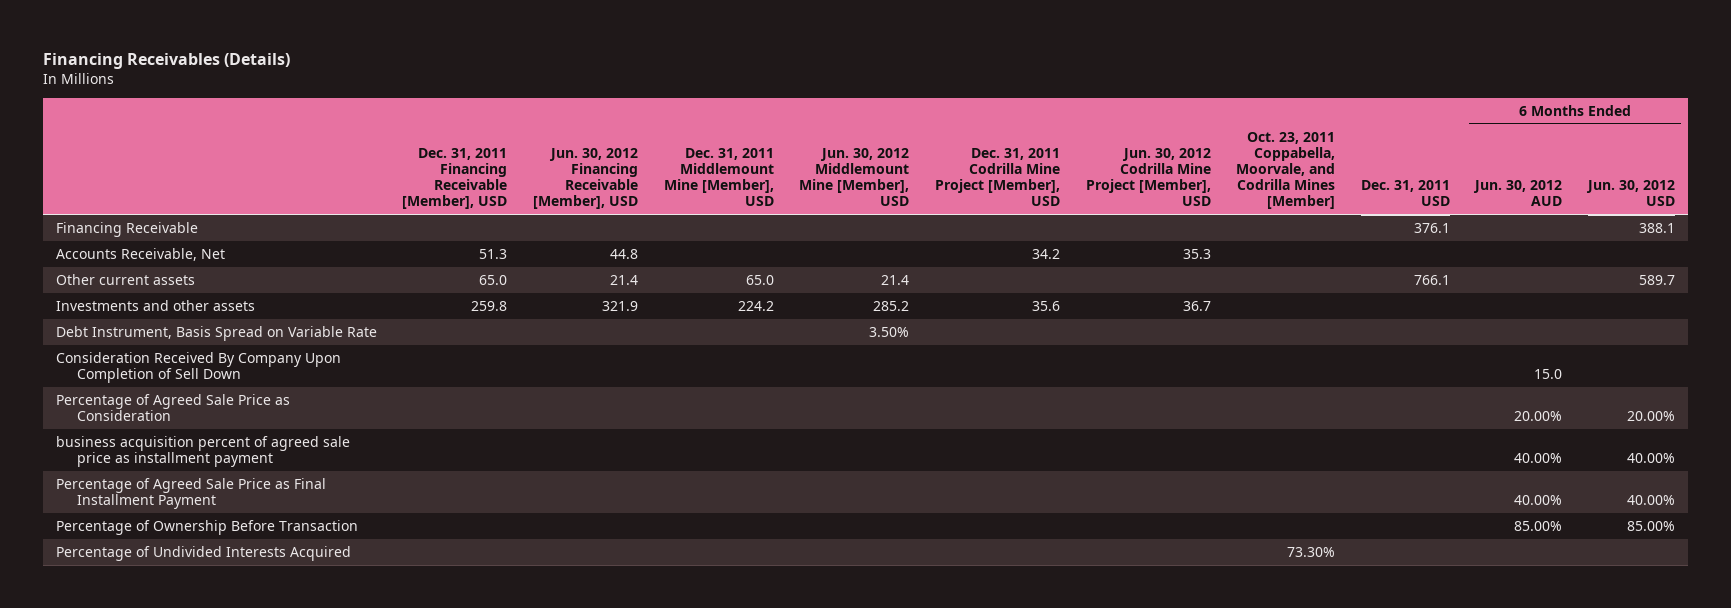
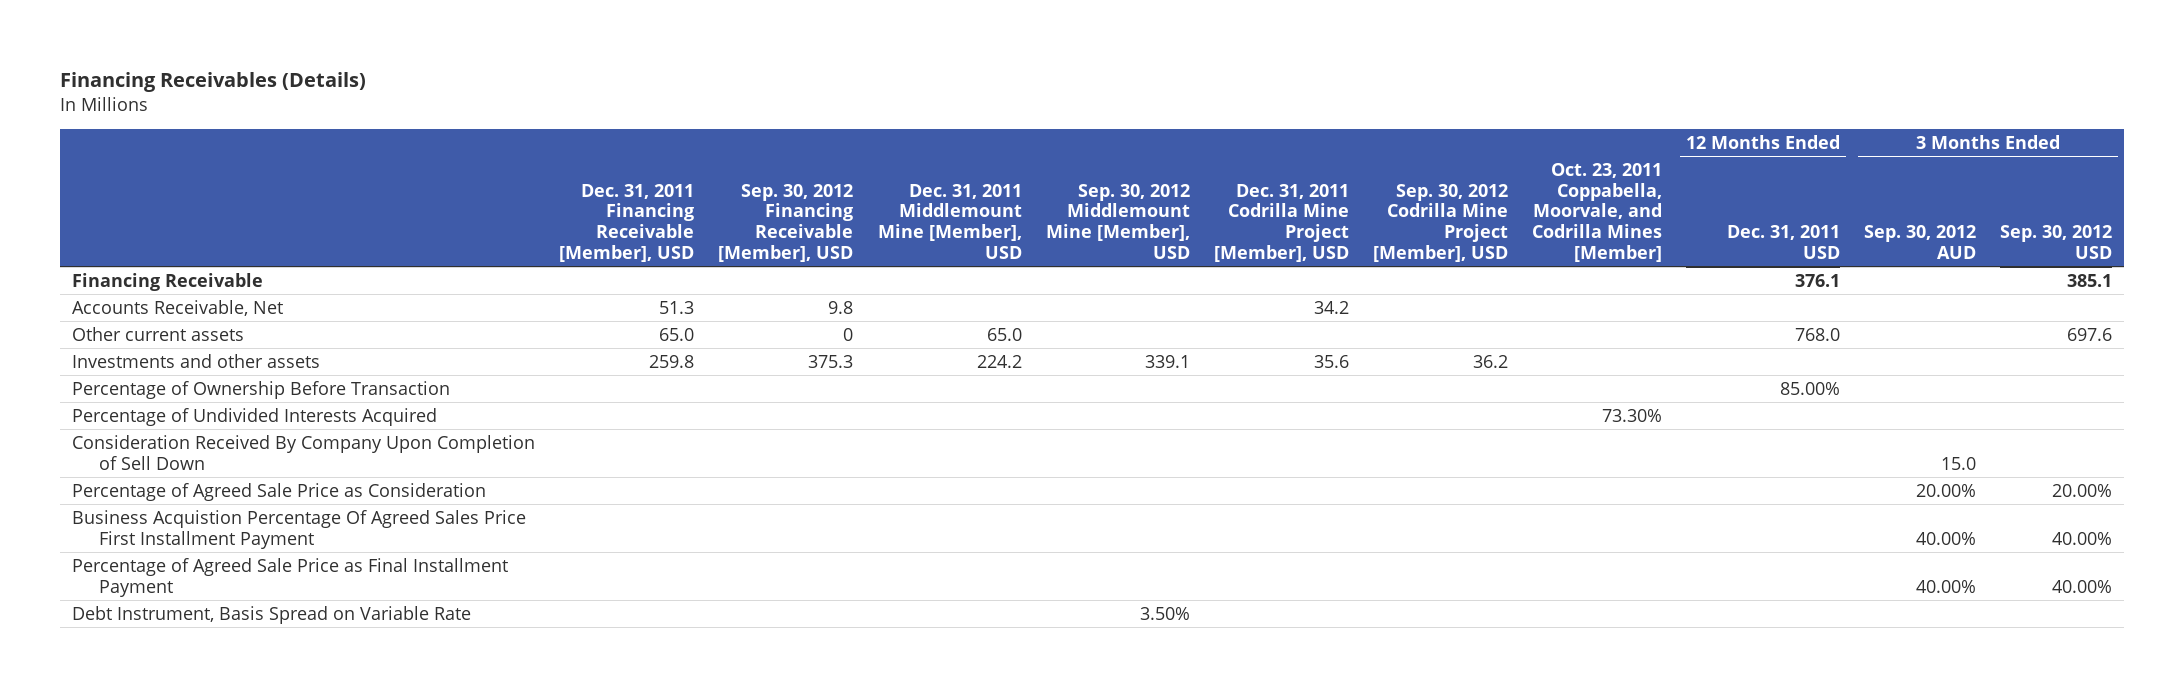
- | Dec. 31, 2011 Financing Receivable [Member], USD | Jun. 30, 2012 Financing Receivable [Member], USD | Dec. 31, 2011 Middlemount Mine [Member], USD | Jun. 30, 2012 Middlemount Mine [Member], USD | Dec. 31, 2011 Codrilla Mine Project [Member], USD | Jun. 30, 2012 Codrilla Mine Project [Member], USD | Oct. 23, 2011 Coppabella, Moorvale, and Codrilla Mines [Member] | Dec. 31, 2011 USD | 6 Months Ended Jun. 30, 2012 AUD | 6 Months Ended Jun. 30, 2012 USD
+ | Dec. 31, 2011 Financing Receivable [Member], USD | Sep. 30, 2012 Financing Receivable [Member], USD | Dec. 31, 2011 Middlemount Mine [Member], USD | Sep. 30, 2012 Middlemount Mine [Member], USD | Dec. 31, 2011 Codrilla Mine Project [Member], USD | Sep. 30, 2012 Codrilla Mine Project [Member], USD | Oct. 23, 2011 Coppabella, Moorvale, and Codrilla Mines [Member] | 12 Months Ended Dec. 31, 2011 USD | 3 Months Ended Sep. 30, 2012 AUD | 3 Months Ended Sep. 30, 2012 USD
moved up: Percentage of Ownership Before Transaction | | | | | | | | 85.00% | |
moved up: Percentage of Undivided Interests Acquired | | | | | | | 73.30% | | |
- business acquisition percent of agreed sale price as installment payment | | | | | | | | | 40.00% | 40.00%
+ Business Acquistion Percentage Of Agreed Sales Price First Installment Payment | | | | | | | | | 40.00% | 40.00%
moved down: Debt Instrument, Basis Spread on Variable Rate | | | | 3.50% | | | | | |

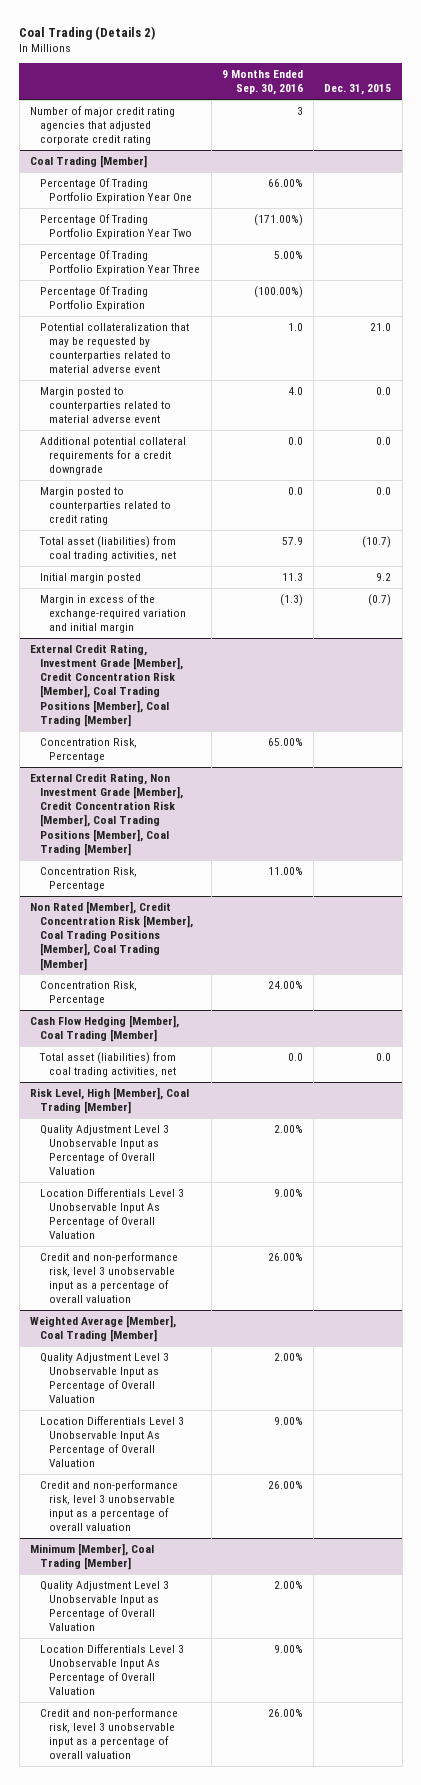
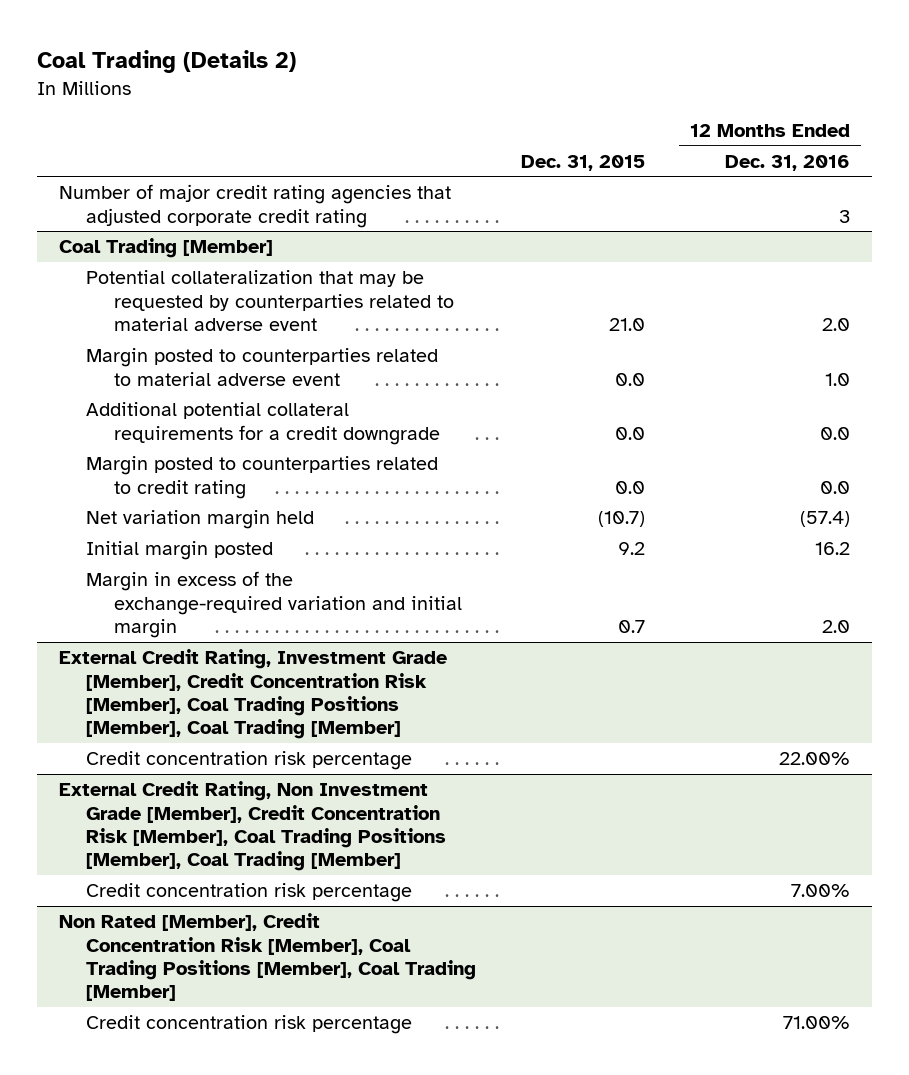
- | 9 Months Ended Sep. 30, 2016 | Dec. 31, 2015
+ | Dec. 31, 2015 | 12 Months Ended Dec. 31, 2016
@ Coal Trading [Member]
- Percentage Of Trading Portfolio Expiration Year One | 66.00% |
- Percentage Of Trading Portfolio Expiration Year Two | (171.00%) |
- Percentage Of Trading Portfolio Expiration Year Three | 5.00% |
- Percentage Of Trading Portfolio Expiration | (100.00%) |
- Total asset (liabilities) from coal trading activities, net | 57.9 | (10.7)
+ Net variation margin held | (10.7) | (57.4)
- Margin in excess of the exchange-required variation and initial margin | (1.3) | (0.7)
+ Margin in excess of the exchange-required variation and initial margin | 0.7 | 2.0
@ External Credit Rating, Investment Grade [Member], Credit Concentration Risk [Member], Coal Trading Positions [Member], Coal Trading [Member]
- Concentration Risk, Percentage | 65.00% |
+ Credit concentration risk percentage | | 22.00%
@ External Credit Rating, Non Investment Grade [Member], Credit Concentration Risk [Member], Coal Trading Positions [Member], Coal Trading [Member]
- Concentration Risk, Percentage | 11.00% |
+ Credit concentration risk percentage | | 7.00%
@ Non Rated [Member], Credit Concentration Risk [Member], Coal Trading Positions [Member], Coal Trading [Member]
- Concentration Risk, Percentage | 24.00% |
- Cash Flow Hedging [Member], Coal Trading [Member]
- Total asset (liabilities) from coal trading activities, net | 0.0 | 0.0
- Risk Level, High [Member], Coal Trading [Member]
- Quality Adjustment Level 3 Unobservable Input as Percentage of Overall Valuation | 2.00% |
- Location Differentials Level 3 Unobservable Input As Percentage of Overall Valuation | 9.00% |
- Credit and non-performance risk, level 3 unobservable input as a percentage of overall valuation | 26.00% |
- Weighted Average [Member], Coal Trading [Member]
- Quality Adjustment Level 3 Unobservable Input as Percentage of Overall Valuation | 2.00% |
- Location Differentials Level 3 Unobservable Input As Percentage of Overall Valuation | 9.00% |
- Credit and non-performance risk, level 3 unobservable input as a percentage of overall valuation | 26.00% |
- Minimum [Member], Coal Trading [Member]
- Quality Adjustment Level 3 Unobservable Input as Percentage of Overall Valuation | 2.00% |
- Location Differentials Level 3 Unobservable Input As Percentage of Overall Valuation | 9.00% |
- Credit and non-performance risk, level 3 unobservable input as a percentage of overall valuation | 26.00% |
@ Non Rated [Member], Credit Concentration Risk [Member], Coal Trading Positions [Member], Coal Trading [Member]
+ Credit concentration risk percentage | | 71.00%

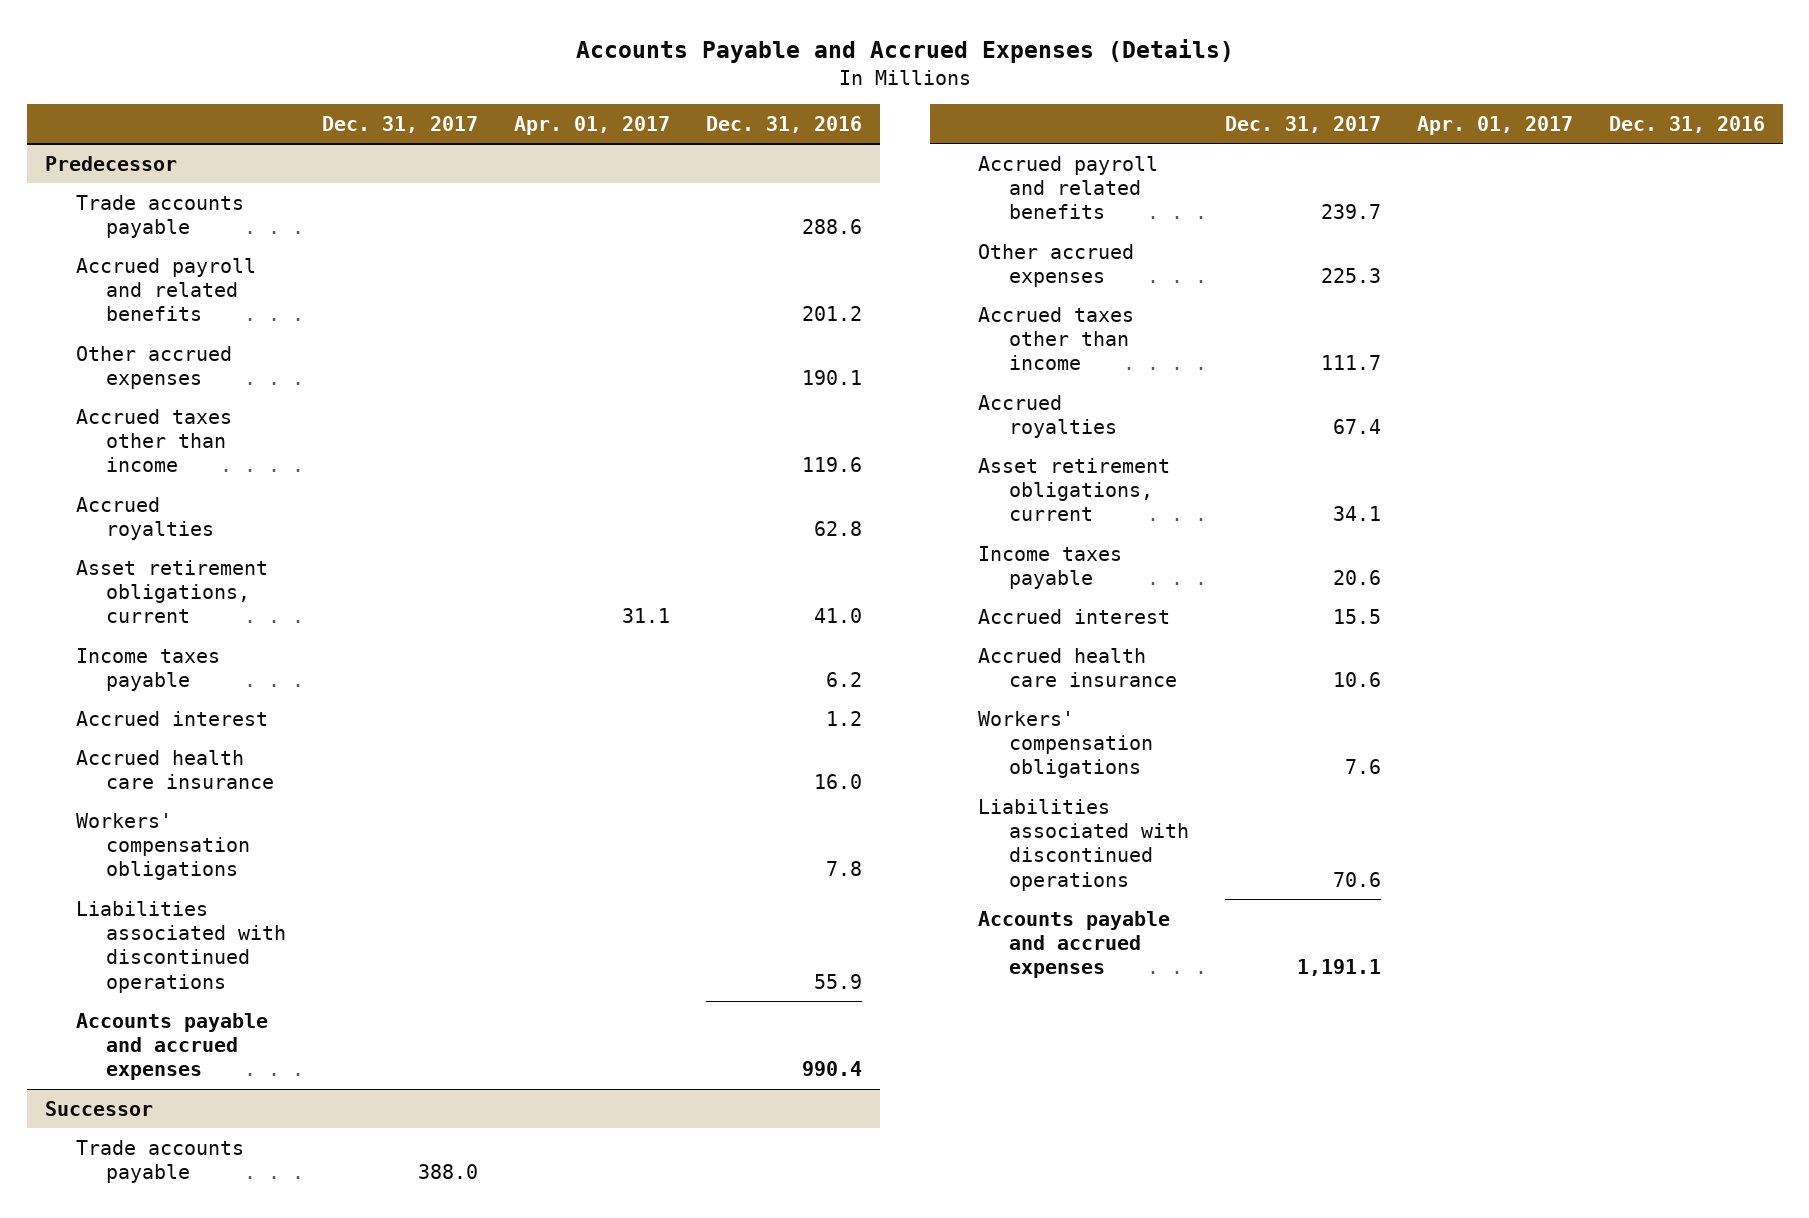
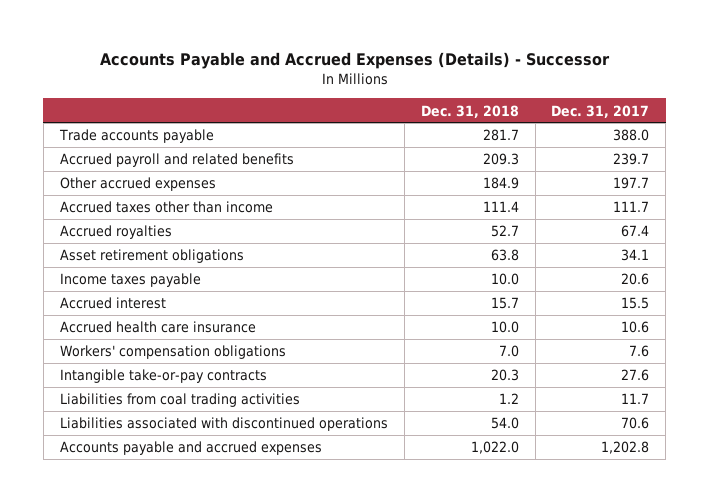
- Accounts Payable and Accrued Expenses (Details)
+ Accounts Payable and Accrued Expenses (Details) - Successor
- | Dec. 31, 2017 | Apr. 01, 2017 | Dec. 31, 2016
+ | Dec. 31, 2018 | Dec. 31, 2017
- Predecessor
- Trade accounts payable | | | 288.6
- Accrued payroll and related benefits | | | 201.2
- Other accrued expenses | | | 190.1
- Accrued taxes other than income | | | 119.6
- Accrued royalties | | | 62.8
- Asset retirement obligations, current | | 31.1 | 41.0
- Income taxes payable | | | 6.2
- Accrued interest | | | 1.2
- Accrued health care insurance | | | 16.0
- Workers' compensation obligations | | | 7.8
- Liabilities associated with discontinued operations | | | 55.9
- Accounts payable and accrued expenses | | | 990.4
- Successor
- Other accrued expenses | 225.3 | |
+ Other accrued expenses | 184.9 | 197.7
- Asset retirement obligations, current | 34.1 | |
+ Asset retirement obligations | 63.8 | 34.1
+ Intangible take-or-pay contracts | 20.3 | 27.6
+ Liabilities from coal trading activities | 1.2 | 11.7
- Accounts payable and accrued expenses | 1,191.1 | |
+ Accounts payable and accrued expenses | 1,022.0 | 1,202.8

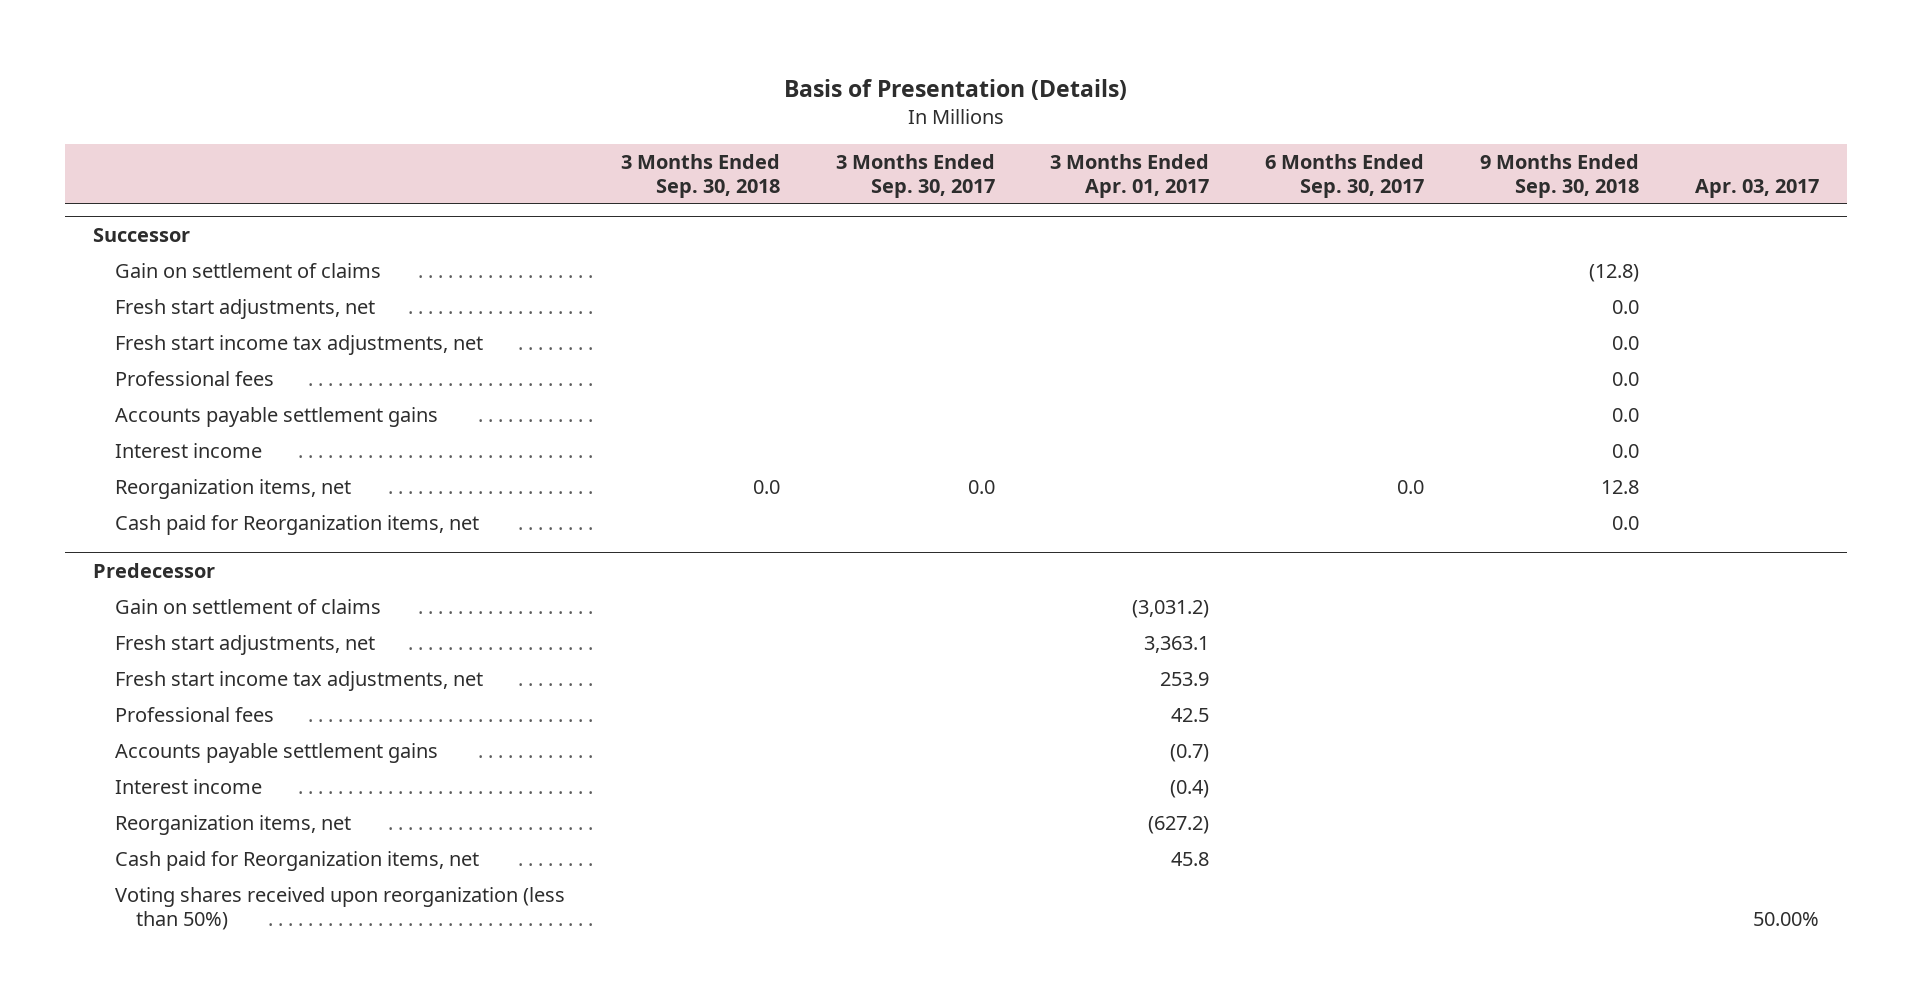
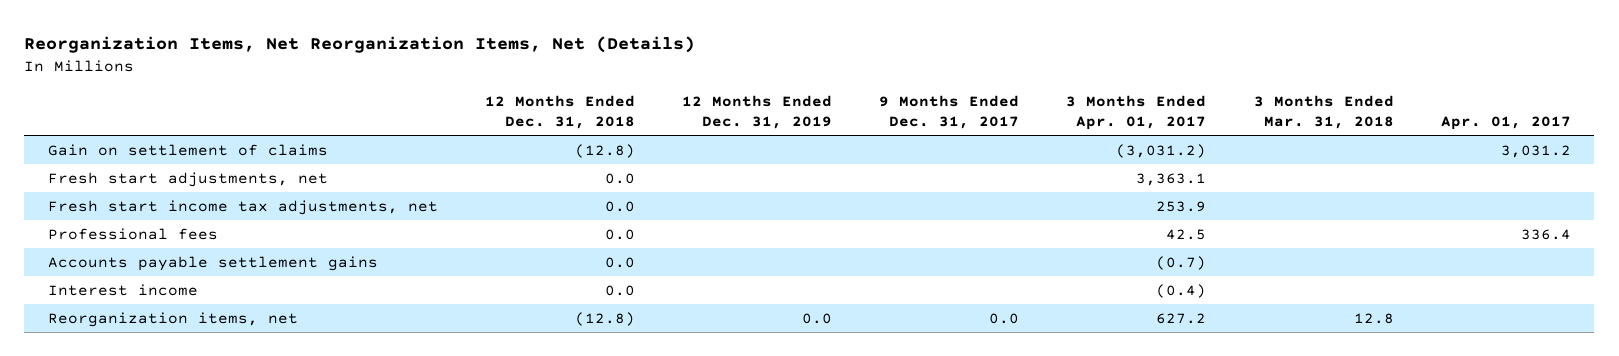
- Basis of Presentation (Details)
+ Reorganization Items, Net Reorganization Items, Net (Details)
- | 3 Months Ended Sep. 30, 2018 | 3 Months Ended Sep. 30, 2017 | 3 Months Ended Apr. 01, 2017 | 6 Months Ended Sep. 30, 2017 | 9 Months Ended Sep. 30, 2018 | Apr. 03, 2017
+ | 12 Months Ended Dec. 31, 2018 | 12 Months Ended Dec. 31, 2019 | 9 Months Ended Dec. 31, 2017 | 3 Months Ended Apr. 01, 2017 | 3 Months Ended Mar. 31, 2018 | Apr. 01, 2017
- Successor
- Gain on settlement of claims | | | | | (12.8) |
- Fresh start adjustments, net | | | | | 0.0 |
- Fresh start income tax adjustments, net | | | | | 0.0 |
- Professional fees | | | | | 0.0 |
- Accounts payable settlement gains | | | | | 0.0 |
- Interest income | | | | | 0.0 |
- Reorganization items, net | 0.0 | 0.0 | | 0.0 | 12.8 |
- Cash paid for Reorganization items, net | | | | | 0.0 |
- Predecessor
- Reorganization items, net | | | (627.2) | | |
- Cash paid for Reorganization items, net | | | 45.8 | | |
- Voting shares received upon reorganization (less than 50%) | | | | | | 50.00%
+ Reorganization items, net | (12.8) | 0.0 | 0.0 | 627.2 | 12.8 |

